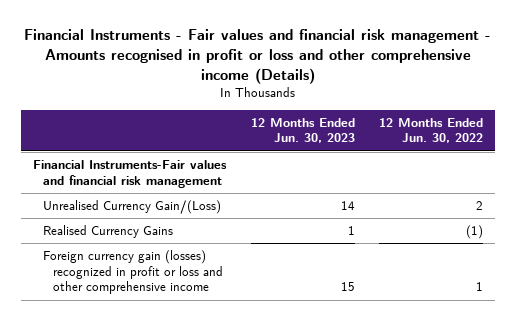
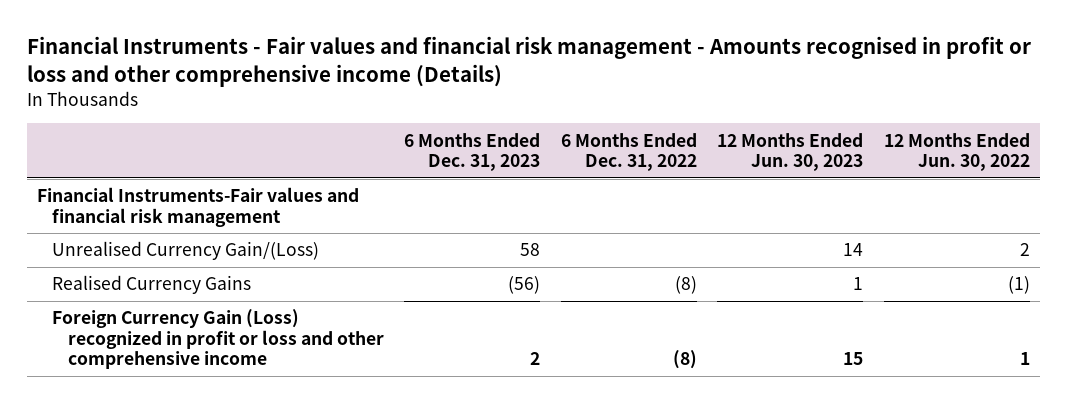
- | 12 Months Ended Jun. 30, 2023 | 12 Months Ended Jun. 30, 2022
+ | 6 Months Ended Dec. 31, 2023 | 6 Months Ended Dec. 31, 2022 | 12 Months Ended Jun. 30, 2023 | 12 Months Ended Jun. 30, 2022
- Foreign currency gain (losses) recognized in profit or loss and other comprehensive income | 15 | 1
+ Foreign Currency Gain (Loss) recognized in profit or loss and other comprehensive income | 2 | (8) | 15 | 1

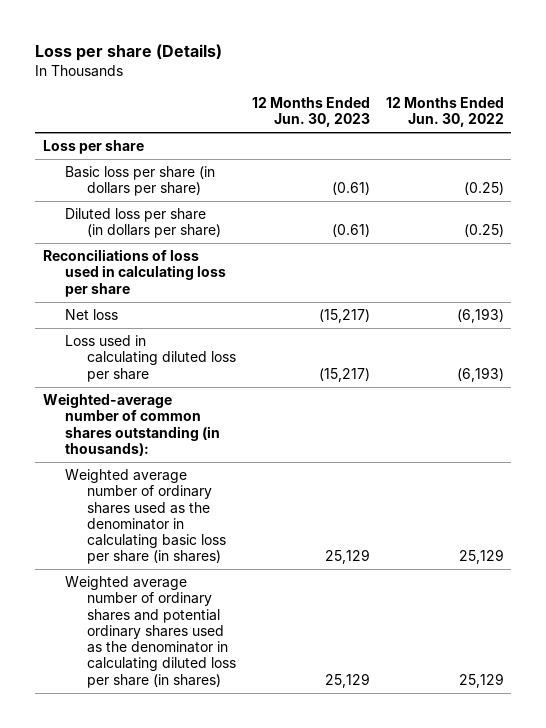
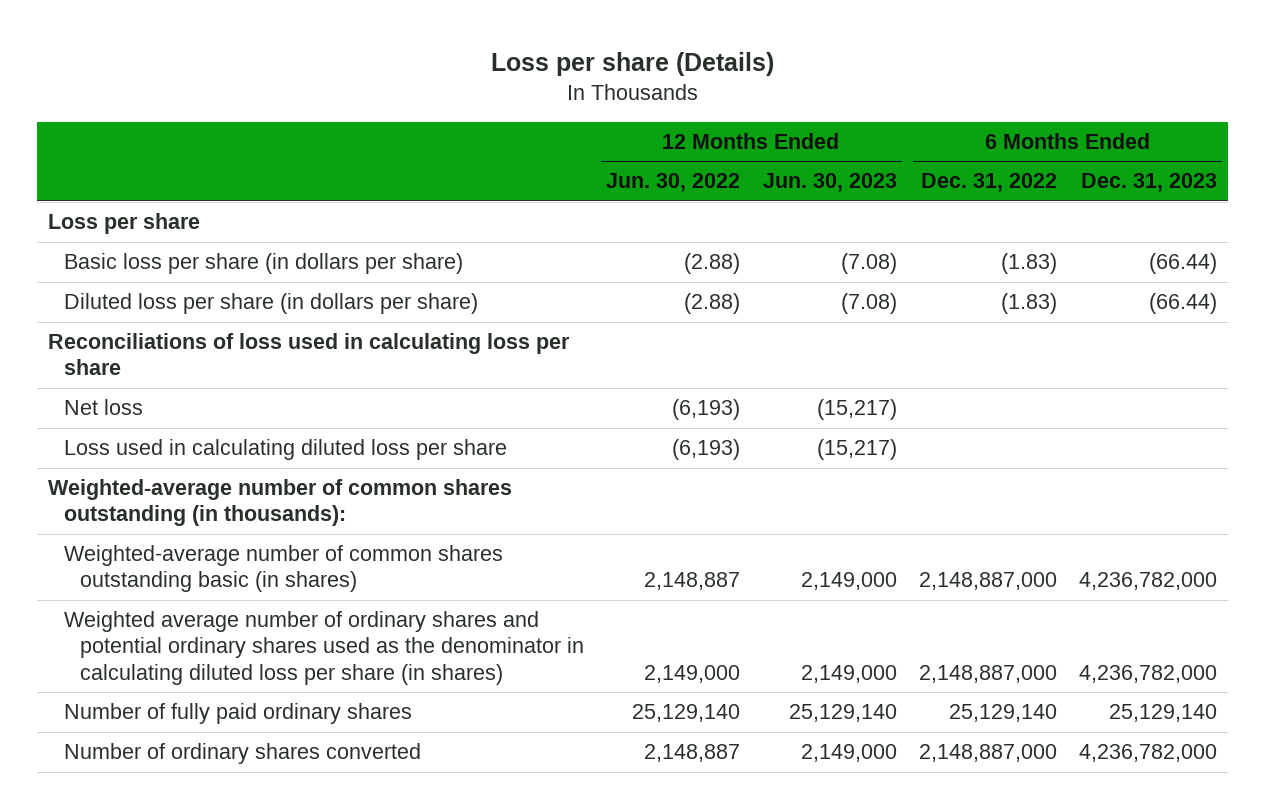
- | 12 Months Ended Jun. 30, 2023 | 12 Months Ended Jun. 30, 2022
+ | 12 Months Ended Jun. 30, 2022 | 12 Months Ended Jun. 30, 2023 | 6 Months Ended Dec. 31, 2022 | 6 Months Ended Dec. 31, 2023
- Basic loss per share (in dollars per share) | (0.61) | (0.25)
- Diluted loss per share (in dollars per share) | (0.61) | (0.25)
+ Basic loss per share (in dollars per share) | (2.88) | (7.08) | (1.83) | (66.44)
+ Diluted loss per share (in dollars per share) | (2.88) | (7.08) | (1.83) | (66.44)
- Weighted average number of ordinary shares used as the denominator in calculating basic loss per share (in shares) | 25,129 | 25,129
- Weighted average number of ordinary shares and potential ordinary shares used as the denominator in calculating diluted loss per share (in shares) | 25,129 | 25,129
+ Weighted-average number of common shares outstanding basic (in shares) | 2,148,887 | 2,149,000 | 2,148,887,000 | 4,236,782,000
+ Weighted average number of ordinary shares and potential ordinary shares used as the denominator in calculating diluted loss per share (in shares) | 2,149,000 | 2,149,000 | 2,148,887,000 | 4,236,782,000
+ Number of fully paid ordinary shares | 25,129,140 | 25,129,140 | 25,129,140 | 25,129,140
+ Number of ordinary shares converted | 2,148,887 | 2,149,000 | 2,148,887,000 | 4,236,782,000

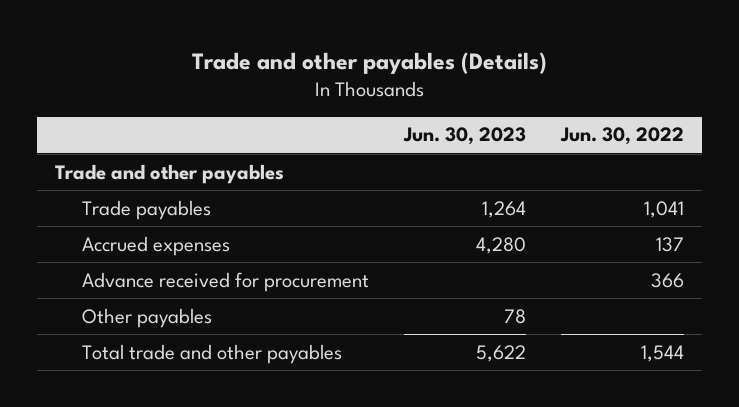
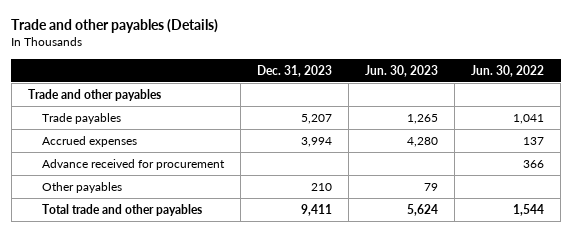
- | Jun. 30, 2023 | Jun. 30, 2022
+ | Dec. 31, 2023 | Jun. 30, 2023 | Jun. 30, 2022
- Trade payables | 1,264 | 1,041
+ Trade payables | 5,207 | 1,265 | 1,041
- Other payables | 78 |
- Total trade and other payables | 5,622 | 1,544
+ Other payables | 210 | 79 |
+ Total trade and other payables | 9,411 | 5,624 | 1,544

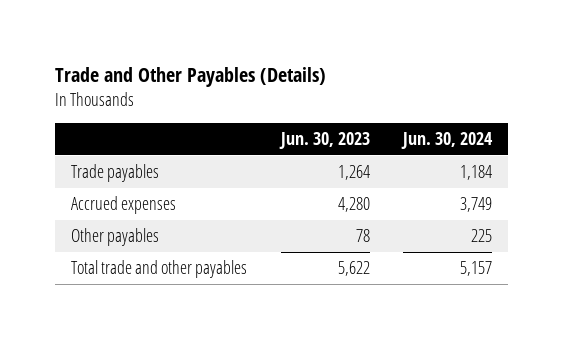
- Trade and other payables (Details)
+ Trade and Other Payables (Details)
- | Dec. 31, 2023 | Jun. 30, 2023 | Jun. 30, 2022
+ | Jun. 30, 2023 | Jun. 30, 2024
- Trade and other payables
- Trade payables | 5,207 | 1,265 | 1,041
+ Trade payables | 1,264 | 1,184
- Advance received for procurement | | | 366
- Other payables | 210 | 79 |
- Total trade and other payables | 9,411 | 5,624 | 1,544
+ Other payables | 78 | 225
+ Total trade and other payables | 5,622 | 5,157

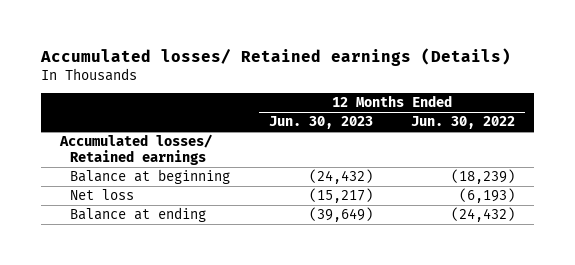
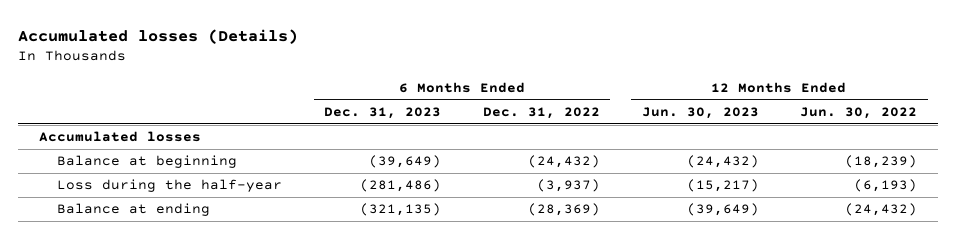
- Accumulated losses/ Retained earnings (Details)
+ Accumulated losses (Details)
- | 12 Months Ended Jun. 30, 2023 | 12 Months Ended Jun. 30, 2022
+ | 6 Months Ended Dec. 31, 2023 | 6 Months Ended Dec. 31, 2022 | 12 Months Ended Jun. 30, 2023 | 12 Months Ended Jun. 30, 2022
- Accumulated losses/ Retained earnings
+ Accumulated losses
- Net loss | (15,217) | (6,193)
+ Loss during the half-year | (281,486) | (3,937) | (15,217) | (6,193)

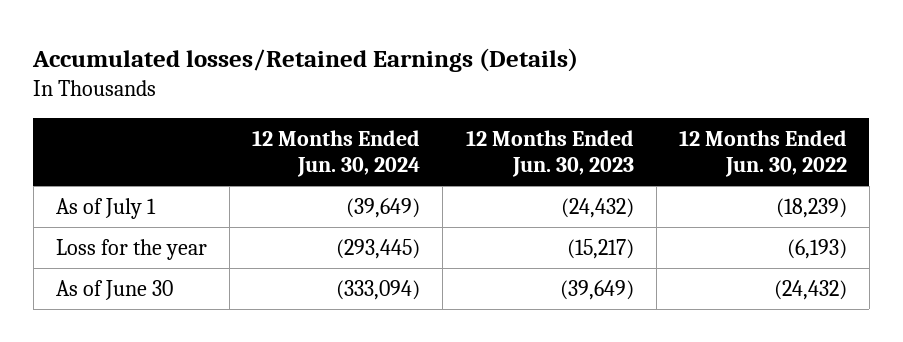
- Accumulated losses (Details)
+ Accumulated losses/Retained Earnings (Details)
- | 6 Months Ended Dec. 31, 2023 | 6 Months Ended Dec. 31, 2022 | 12 Months Ended Jun. 30, 2023 | 12 Months Ended Jun. 30, 2022
+ | 12 Months Ended Jun. 30, 2024 | 12 Months Ended Jun. 30, 2023 | 12 Months Ended Jun. 30, 2022
- Accumulated losses
- Balance at beginning | (39,649) | (24,432) | (24,432) | (18,239)
- Loss during the half-year | (281,486) | (3,937) | (15,217) | (6,193)
- Balance at ending | (321,135) | (28,369) | (39,649) | (24,432)
+ As of July 1 | (39,649) | (24,432) | (18,239)
+ Loss for the year | (293,445) | (15,217) | (6,193)
+ As of June 30 | (333,094) | (39,649) | (24,432)

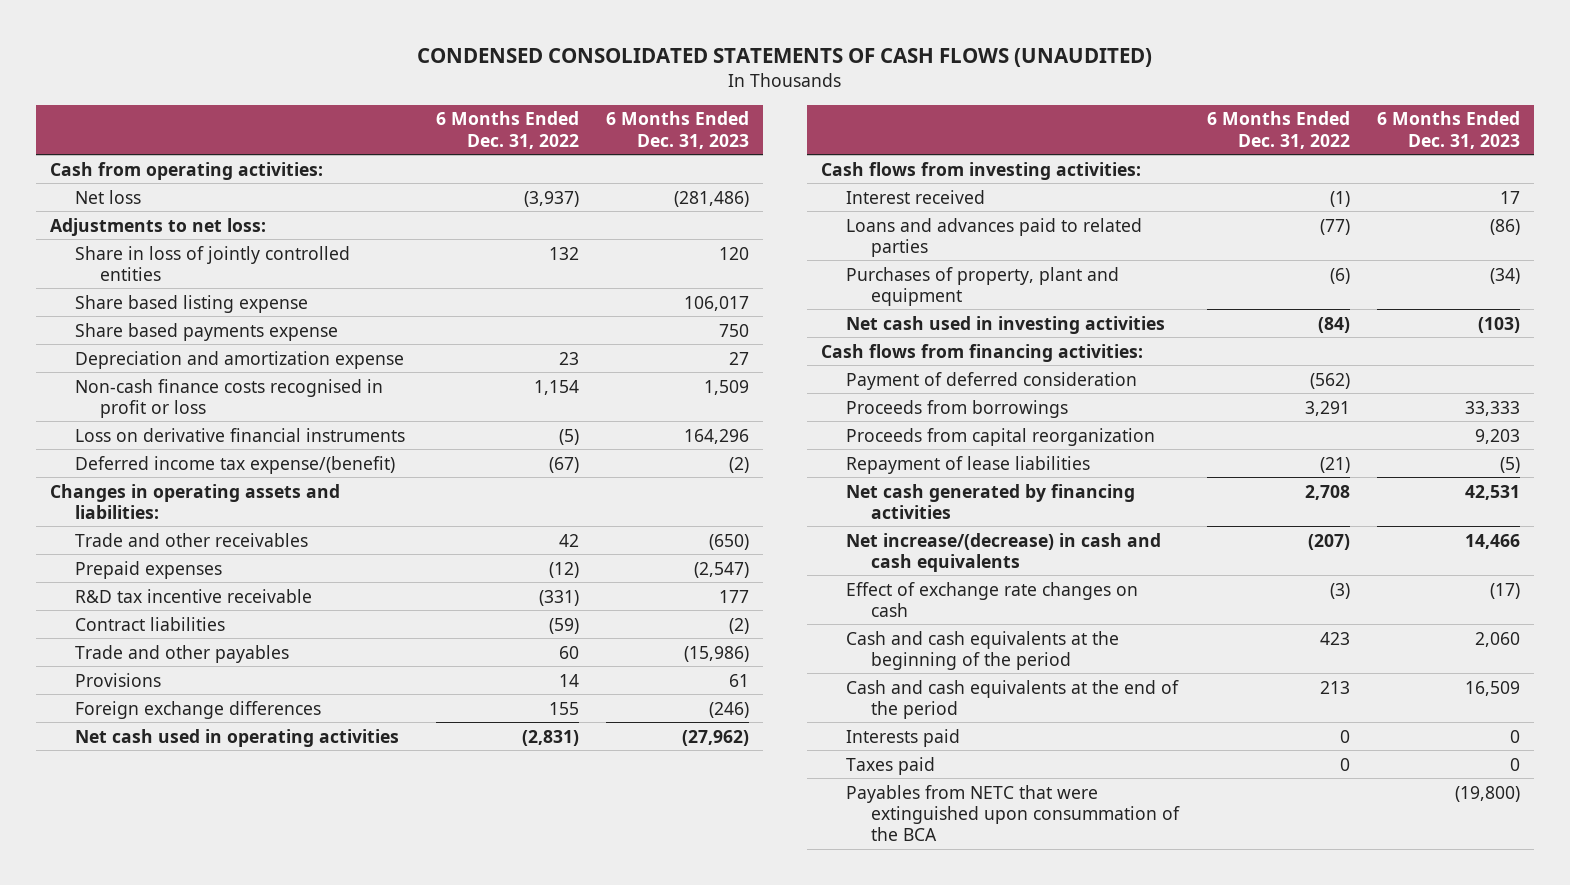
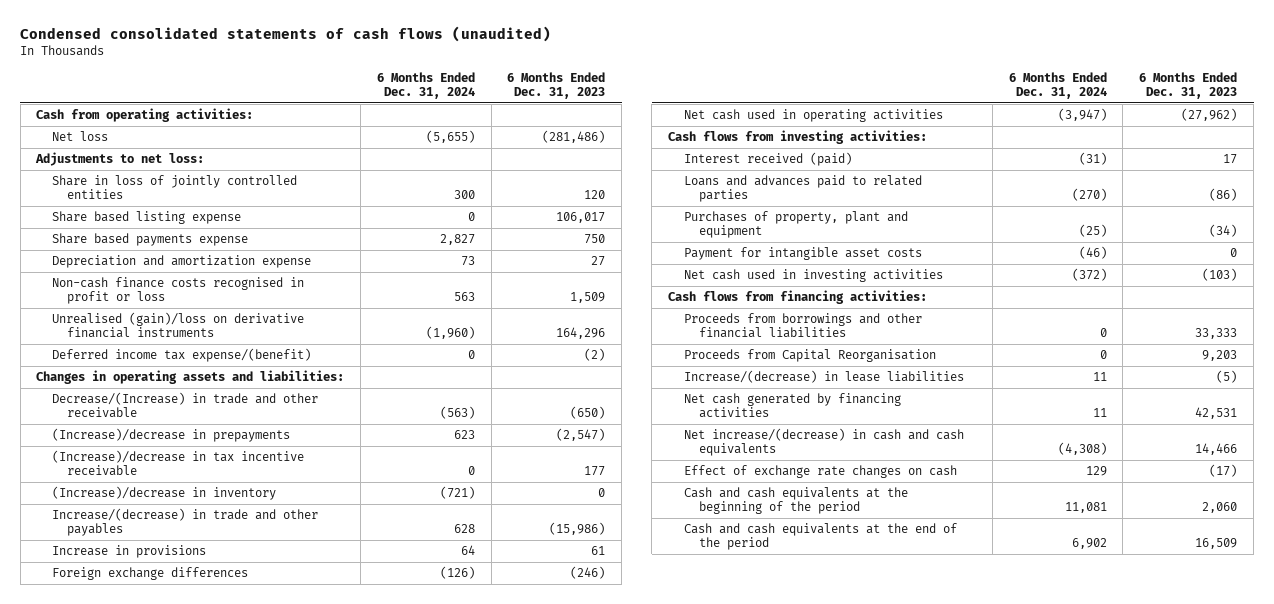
- CONDENSED CONSOLIDATED STATEMENTS OF CASH FLOWS (UNAUDITED)
+ Condensed consolidated statements of cash flows (unaudited)
- | 6 Months Ended Dec. 31, 2022 | 6 Months Ended Dec. 31, 2023
+ | 6 Months Ended Dec. 31, 2024 | 6 Months Ended Dec. 31, 2023
- Loss on derivative financial instruments | (5) | 164,296
+ Unrealised (gain)/loss on derivative financial instruments | (1,960) | 164,296
- Trade and other receivables | 42 | (650)
- Prepaid expenses | (12) | (2,547)
- R&D tax incentive receivable | (331) | 177
- Contract liabilities | (59) | (2)
- Trade and other payables | 60 | (15,986)
- Provisions | 14 | 61
+ Decrease/(Increase) in trade and other receivable | (563) | (650)
+ (Increase)/decrease in prepayments | 623 | (2,547)
+ (Increase)/decrease in tax incentive receivable | 0 | 177
+ (Increase)/decrease in inventory | (721) | 0
+ Increase/(decrease) in trade and other payables | 628 | (15,986)
+ Increase in provisions | 64 | 61
- Interest received | (1) | 17
+ Interest received (paid) | (31) | 17
+ Payment for intangible asset costs | (46) | 0
- Payment of deferred consideration | (562) |
- Proceeds from borrowings | 3,291 | 33,333
- Proceeds from capital reorganization | | 9,203
- Repayment of lease liabilities | (21) | (5)
+ Proceeds from borrowings and other financial liabilities | 0 | 33,333
+ Proceeds from Capital Reorganisation | 0 | 9,203
+ Increase/(decrease) in lease liabilities | 11 | (5)
- Interests paid | 0 | 0
- Taxes paid | 0 | 0
- Payables from NETC that were extinguished upon consummation of the BCA | | (19,800)

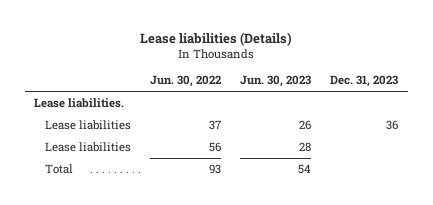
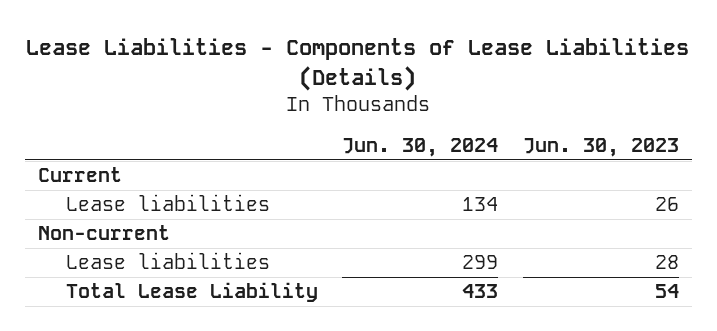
- Lease liabilities (Details)
+ Lease Liabilities - Components of Lease Liabilities (Details)
- | Jun. 30, 2022 | Jun. 30, 2023 | Dec. 31, 2023
+ | Jun. 30, 2024 | Jun. 30, 2023
- Lease liabilities.
+ Current
+ Non-current
- Total | 93 | 54 |
+ Total Lease Liability | 433 | 54

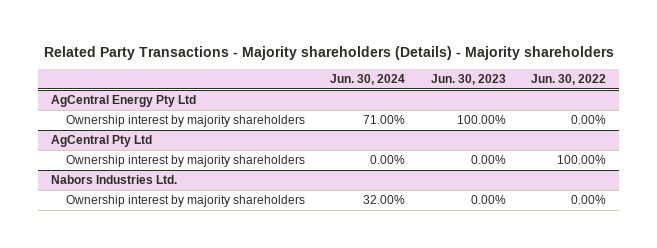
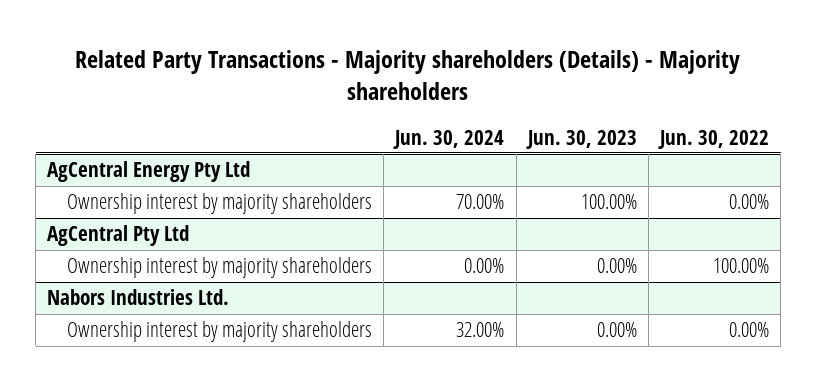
@ AgCentral Energy Pty Ltd
- Ownership interest by majority shareholders | 71.00% | 100.00% | 0.00%
+ Ownership interest by majority shareholders | 70.00% | 100.00% | 0.00%

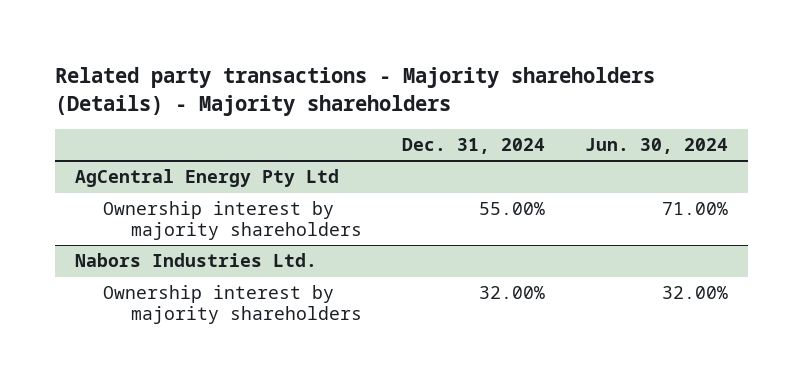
- Related Party Transactions - Majority shareholders (Details) - Majority shareholders
+ Related party transactions - Majority shareholders (Details) - Majority shareholders
- | Jun. 30, 2024 | Jun. 30, 2023 | Jun. 30, 2022
+ | Dec. 31, 2024 | Jun. 30, 2024
@ AgCentral Energy Pty Ltd
- Ownership interest by majority shareholders | 70.00% | 100.00% | 0.00%
- AgCentral Pty Ltd
- Ownership interest by majority shareholders | 0.00% | 0.00% | 100.00%
@ AgCentral Energy Pty Ltd
+ Ownership interest by majority shareholders | 55.00% | 71.00%

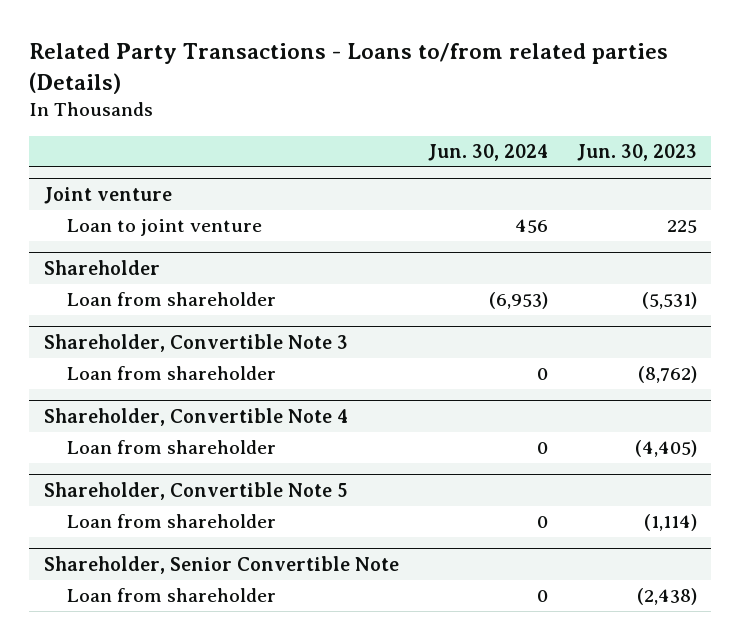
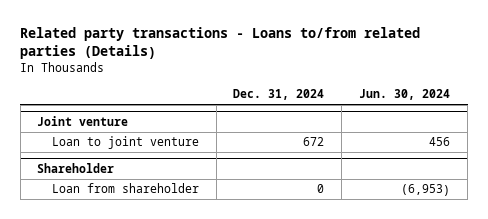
- Related Party Transactions - Loans to/from related parties (Details)
+ Related party transactions - Loans to/from related parties (Details)
- | Jun. 30, 2024 | Jun. 30, 2023
+ | Dec. 31, 2024 | Jun. 30, 2024
- Shareholder, Convertible Note 3
- Loan from shareholder | 0 | (8,762)
- Shareholder, Convertible Note 4
- Loan from shareholder | 0 | (4,405)
- Shareholder, Convertible Note 5
- Loan from shareholder | 0 | (1,114)
- Shareholder, Senior Convertible Note
- Loan from shareholder | 0 | (2,438)

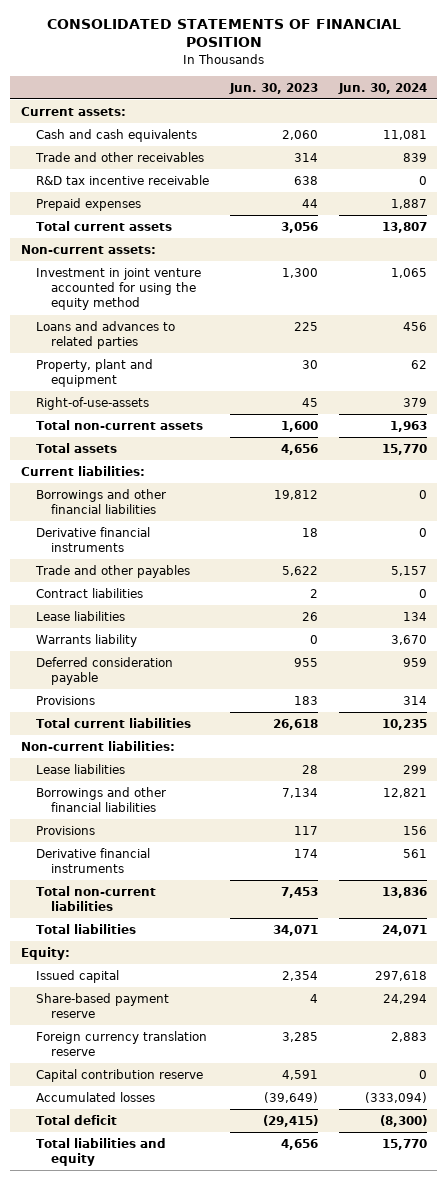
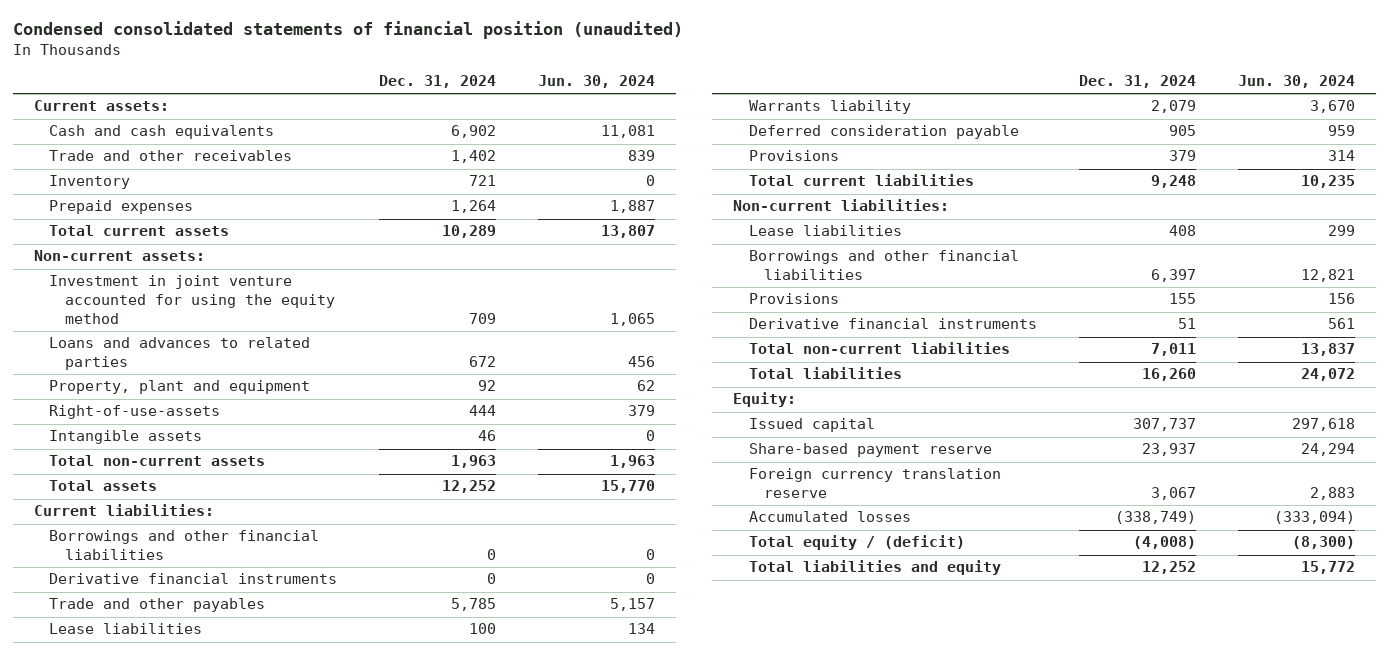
- CONSOLIDATED STATEMENTS OF FINANCIAL POSITION
+ Condensed consolidated statements of financial position (unaudited)
- | Jun. 30, 2023 | Jun. 30, 2024
+ | Dec. 31, 2024 | Jun. 30, 2024
- R&D tax incentive receivable | 638 | 0
+ Inventory | 721 | 0
+ Intangible assets | 46 | 0
- Contract liabilities | 2 | 0
- Total non-current liabilities | 7,453 | 13,836
- Total liabilities | 34,071 | 24,071
+ Total non-current liabilities | 7,011 | 13,837
+ Total liabilities | 16,260 | 24,072
- Capital contribution reserve | 4,591 | 0
- Total deficit | (29,415) | (8,300)
- Total liabilities and equity | 4,656 | 15,770
+ Total equity / (deficit) | (4,008) | (8,300)
+ Total liabilities and equity | 12,252 | 15,772

